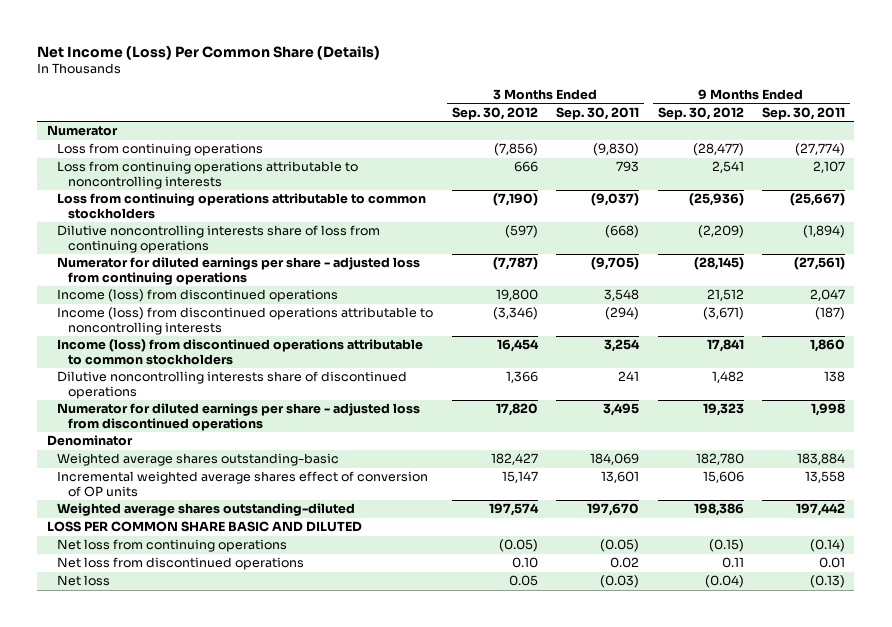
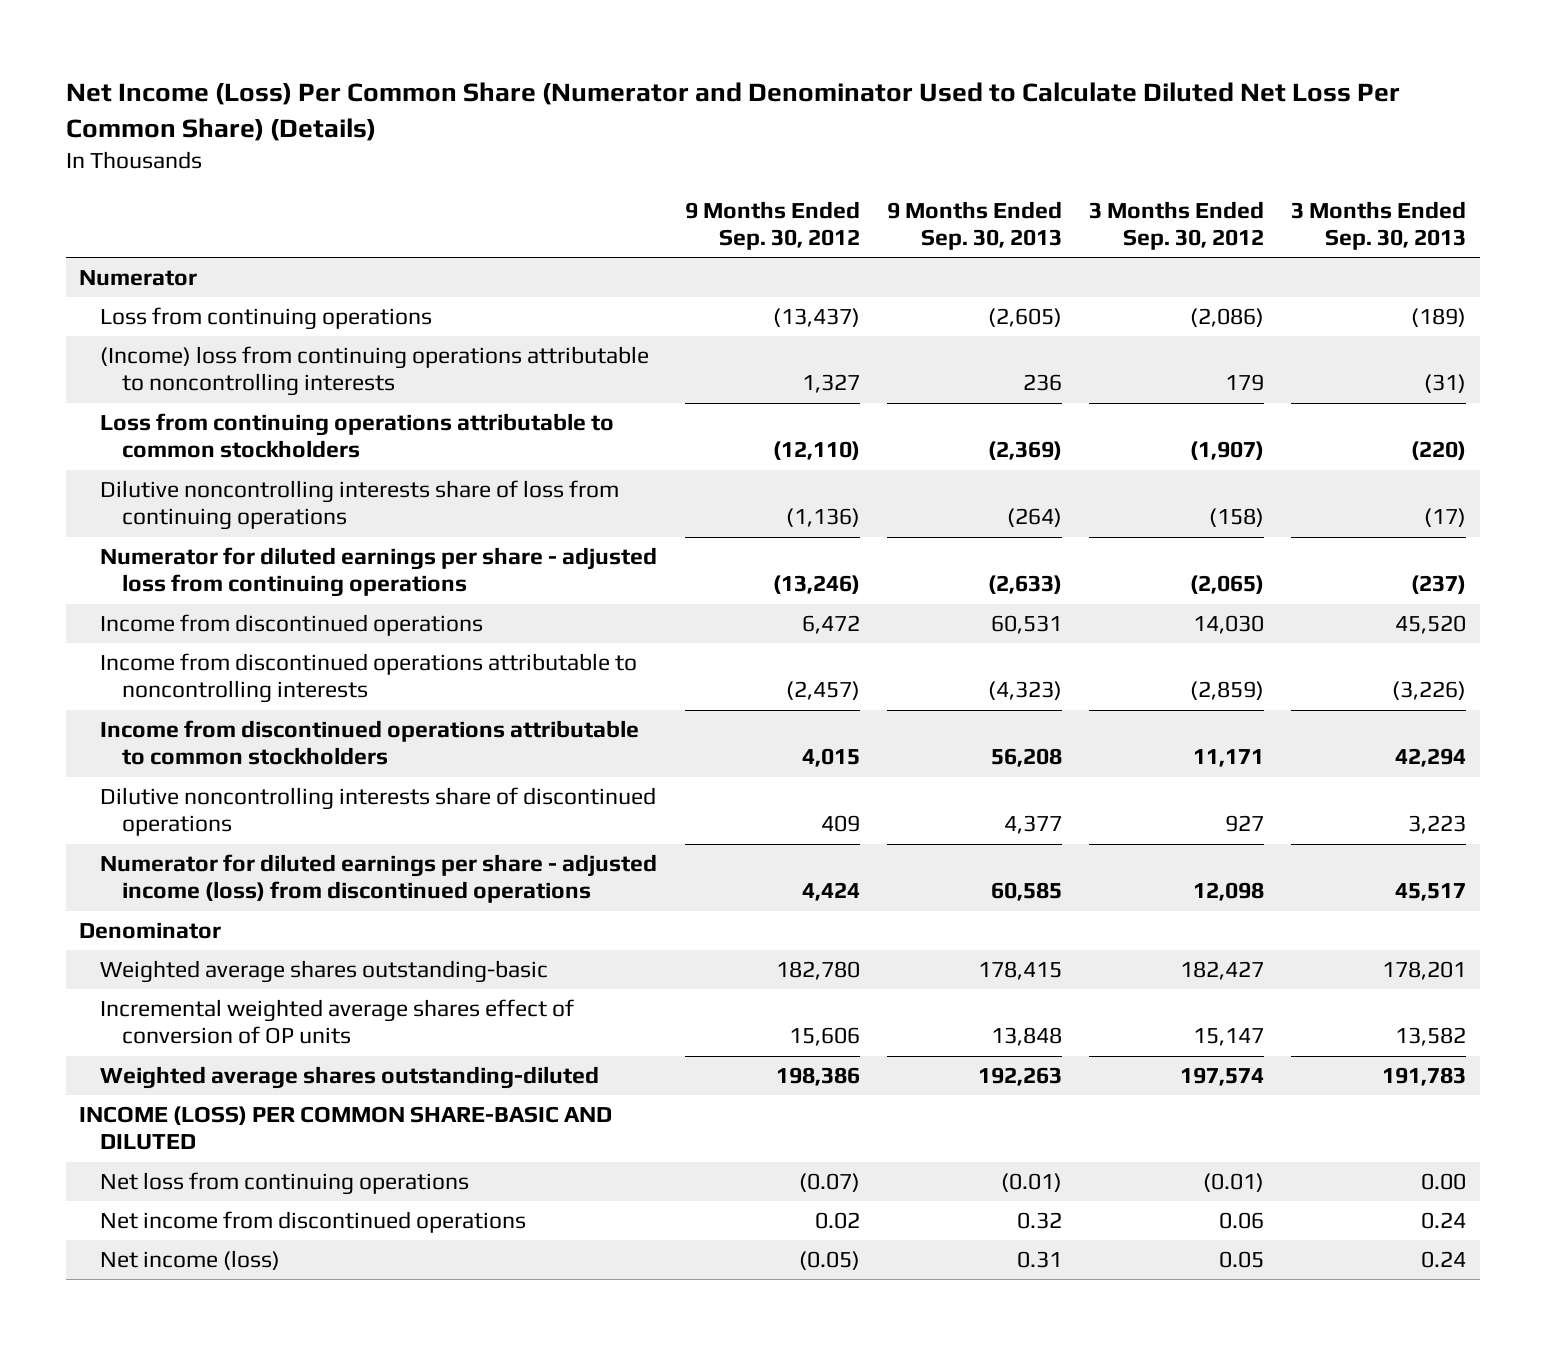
- Net Income (Loss) Per Common Share (Details)
+ Net Income (Loss) Per Common Share (Numerator and Denominator Used to Calculate Diluted Net Loss Per Common Share) (Details)
- | 3 Months Ended Sep. 30, 2012 | 3 Months Ended Sep. 30, 2011 | 9 Months Ended Sep. 30, 2012 | 9 Months Ended Sep. 30, 2011
+ | 9 Months Ended Sep. 30, 2012 | 9 Months Ended Sep. 30, 2013 | 3 Months Ended Sep. 30, 2012 | 3 Months Ended Sep. 30, 2013
- Loss from continuing operations | (7,856) | (9,830) | (28,477) | (27,774)
- Loss from continuing operations attributable to noncontrolling interests | 666 | 793 | 2,541 | 2,107
- Loss from continuing operations attributable to common stockholders | (7,190) | (9,037) | (25,936) | (25,667)
- Dilutive noncontrolling interests share of loss from continuing operations | (597) | (668) | (2,209) | (1,894)
- Numerator for diluted earnings per share - adjusted loss from continuing operations | (7,787) | (9,705) | (28,145) | (27,561)
- Income (loss) from discontinued operations | 19,800 | 3,548 | 21,512 | 2,047
- Income (loss) from discontinued operations attributable to noncontrolling interests | (3,346) | (294) | (3,671) | (187)
- Income (loss) from discontinued operations attributable to common stockholders | 16,454 | 3,254 | 17,841 | 1,860
- Dilutive noncontrolling interests share of discontinued operations | 1,366 | 241 | 1,482 | 138
- Numerator for diluted earnings per share - adjusted loss from discontinued operations | 17,820 | 3,495 | 19,323 | 1,998
+ Loss from continuing operations | (13,437) | (2,605) | (2,086) | (189)
+ (Income) loss from continuing operations attributable to noncontrolling interests | 1,327 | 236 | 179 | (31)
+ Loss from continuing operations attributable to common stockholders | (12,110) | (2,369) | (1,907) | (220)
+ Dilutive noncontrolling interests share of loss from continuing operations | (1,136) | (264) | (158) | (17)
+ Numerator for diluted earnings per share - adjusted loss from continuing operations | (13,246) | (2,633) | (2,065) | (237)
+ Income from discontinued operations | 6,472 | 60,531 | 14,030 | 45,520
+ Income from discontinued operations attributable to noncontrolling interests | (2,457) | (4,323) | (2,859) | (3,226)
+ Income from discontinued operations attributable to common stockholders | 4,015 | 56,208 | 11,171 | 42,294
+ Dilutive noncontrolling interests share of discontinued operations | 409 | 4,377 | 927 | 3,223
+ Numerator for diluted earnings per share - adjusted income (loss) from discontinued operations | 4,424 | 60,585 | 12,098 | 45,517
- LOSS PER COMMON SHARE BASIC AND DILUTED
- Net loss from continuing operations | (0.05) | (0.05) | (0.15) | (0.14)
- Net loss from discontinued operations | 0.10 | 0.02 | 0.11 | 0.01
- Net loss | 0.05 | (0.03) | (0.04) | (0.13)
+ INCOME (LOSS) PER COMMON SHARE-BASIC AND DILUTED
+ Net loss from continuing operations | (0.07) | (0.01) | (0.01) | 0.00
+ Net income from discontinued operations | 0.02 | 0.32 | 0.06 | 0.24
+ Net income (loss) | (0.05) | 0.31 | 0.05 | 0.24

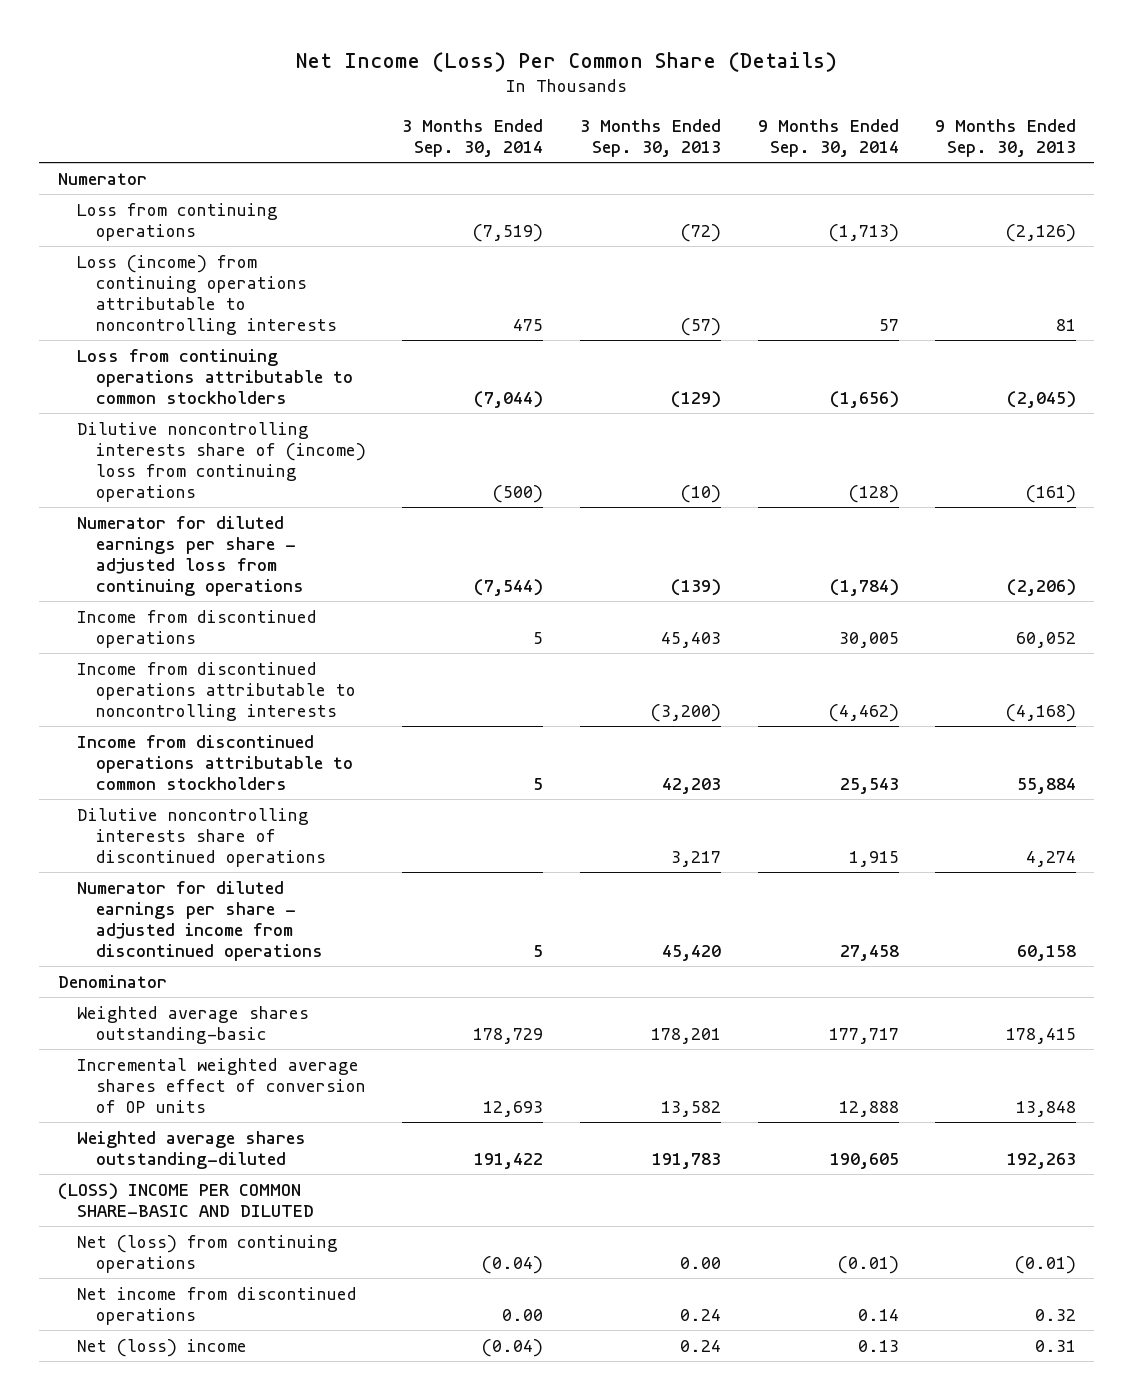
- Net Income (Loss) Per Common Share (Numerator and Denominator Used to Calculate Diluted Net Loss Per Common Share) (Details)
+ Net Income (Loss) Per Common Share (Details)
- | 9 Months Ended Sep. 30, 2012 | 9 Months Ended Sep. 30, 2013 | 3 Months Ended Sep. 30, 2012 | 3 Months Ended Sep. 30, 2013
+ | 3 Months Ended Sep. 30, 2014 | 3 Months Ended Sep. 30, 2013 | 9 Months Ended Sep. 30, 2014 | 9 Months Ended Sep. 30, 2013
- Loss from continuing operations | (13,437) | (2,605) | (2,086) | (189)
- (Income) loss from continuing operations attributable to noncontrolling interests | 1,327 | 236 | 179 | (31)
- Loss from continuing operations attributable to common stockholders | (12,110) | (2,369) | (1,907) | (220)
- Dilutive noncontrolling interests share of loss from continuing operations | (1,136) | (264) | (158) | (17)
- Numerator for diluted earnings per share - adjusted loss from continuing operations | (13,246) | (2,633) | (2,065) | (237)
- Income from discontinued operations | 6,472 | 60,531 | 14,030 | 45,520
- Income from discontinued operations attributable to noncontrolling interests | (2,457) | (4,323) | (2,859) | (3,226)
- Income from discontinued operations attributable to common stockholders | 4,015 | 56,208 | 11,171 | 42,294
- Dilutive noncontrolling interests share of discontinued operations | 409 | 4,377 | 927 | 3,223
- Numerator for diluted earnings per share - adjusted income (loss) from discontinued operations | 4,424 | 60,585 | 12,098 | 45,517
+ Loss from continuing operations | (7,519) | (72) | (1,713) | (2,126)
+ Loss (income) from continuing operations attributable to noncontrolling interests | 475 | (57) | 57 | 81
+ Loss from continuing operations attributable to common stockholders | (7,044) | (129) | (1,656) | (2,045)
+ Dilutive noncontrolling interests share of (income) loss from continuing operations | (500) | (10) | (128) | (161)
+ Numerator for diluted earnings per share - adjusted loss from continuing operations | (7,544) | (139) | (1,784) | (2,206)
+ Income from discontinued operations | 5 | 45,403 | 30,005 | 60,052
+ Income from discontinued operations attributable to noncontrolling interests | | (3,200) | (4,462) | (4,168)
+ Income from discontinued operations attributable to common stockholders | 5 | 42,203 | 25,543 | 55,884
+ Dilutive noncontrolling interests share of discontinued operations | | 3,217 | 1,915 | 4,274
+ Numerator for diluted earnings per share - adjusted income from discontinued operations | 5 | 45,420 | 27,458 | 60,158
- INCOME (LOSS) PER COMMON SHARE-BASIC AND DILUTED
- Net loss from continuing operations | (0.07) | (0.01) | (0.01) | 0.00
+ (LOSS) INCOME PER COMMON SHARE-BASIC AND DILUTED
+ Net (loss) from continuing operations | (0.04) | 0.00 | (0.01) | (0.01)
- Net income (loss) | (0.05) | 0.31 | 0.05 | 0.24
+ Net (loss) income | (0.04) | 0.24 | 0.13 | 0.31

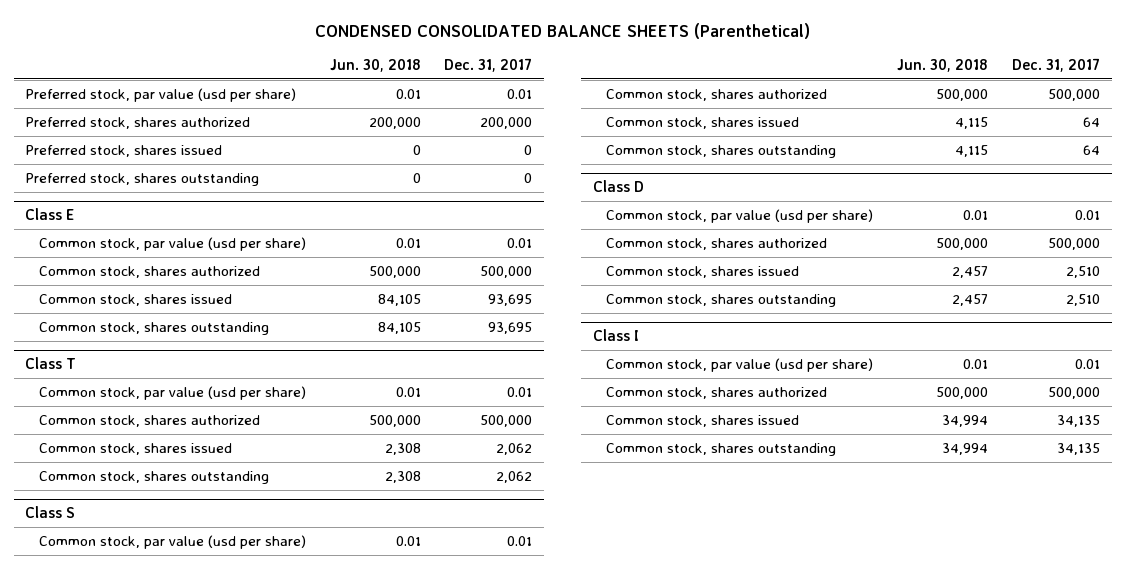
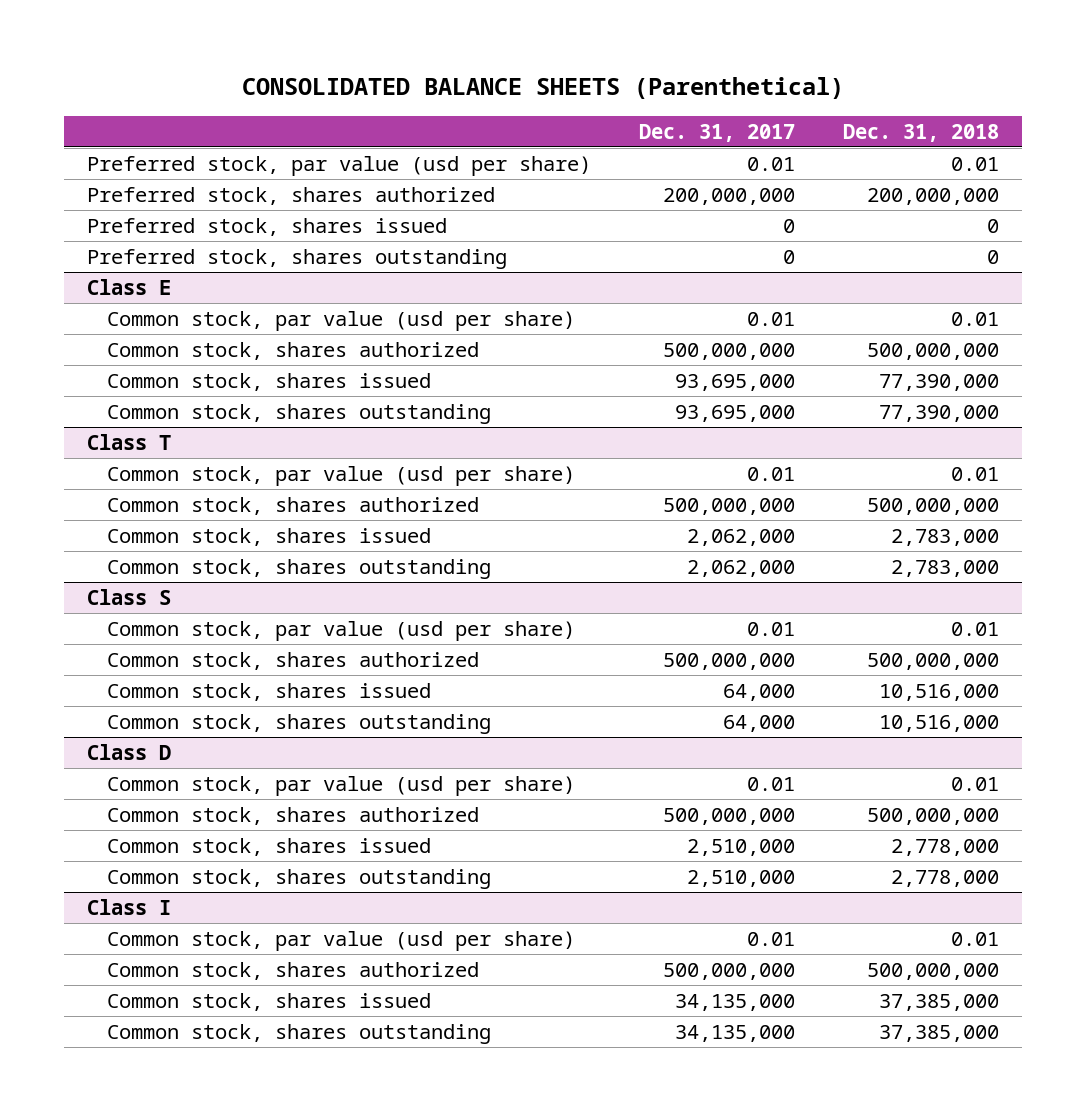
- CONDENSED CONSOLIDATED BALANCE SHEETS (Parenthetical)
+ CONSOLIDATED BALANCE SHEETS (Parenthetical)
- | Jun. 30, 2018 | Dec. 31, 2017
+ | Dec. 31, 2017 | Dec. 31, 2018
- Preferred stock, shares authorized | 200,000 | 200,000
+ Preferred stock, shares authorized | 200,000,000 | 200,000,000
@ Class E
- Common stock, shares authorized | 500,000 | 500,000
- Common stock, shares issued | 84,105 | 93,695
- Common stock, shares outstanding | 84,105 | 93,695
+ Common stock, shares authorized | 500,000,000 | 500,000,000
+ Common stock, shares issued | 93,695,000 | 77,390,000
+ Common stock, shares outstanding | 93,695,000 | 77,390,000
@ Class T
- Common stock, shares authorized | 500,000 | 500,000
- Common stock, shares issued | 2,308 | 2,062
- Common stock, shares outstanding | 2,308 | 2,062
+ Common stock, shares authorized | 500,000,000 | 500,000,000
+ Common stock, shares issued | 2,062,000 | 2,783,000
+ Common stock, shares outstanding | 2,062,000 | 2,783,000
@ Class S
- Common stock, shares authorized | 500,000 | 500,000
- Common stock, shares issued | 4,115 | 64
- Common stock, shares outstanding | 4,115 | 64
+ Common stock, shares authorized | 500,000,000 | 500,000,000
+ Common stock, shares issued | 64,000 | 10,516,000
+ Common stock, shares outstanding | 64,000 | 10,516,000
@ Class D
- Common stock, shares authorized | 500,000 | 500,000
- Common stock, shares issued | 2,457 | 2,510
- Common stock, shares outstanding | 2,457 | 2,510
+ Common stock, shares authorized | 500,000,000 | 500,000,000
+ Common stock, shares issued | 2,510,000 | 2,778,000
+ Common stock, shares outstanding | 2,510,000 | 2,778,000
@ Class I
- Common stock, shares authorized | 500,000 | 500,000
- Common stock, shares issued | 34,994 | 34,135
- Common stock, shares outstanding | 34,994 | 34,135
+ Common stock, shares authorized | 500,000,000 | 500,000,000
+ Common stock, shares issued | 34,135,000 | 37,385,000
+ Common stock, shares outstanding | 34,135,000 | 37,385,000

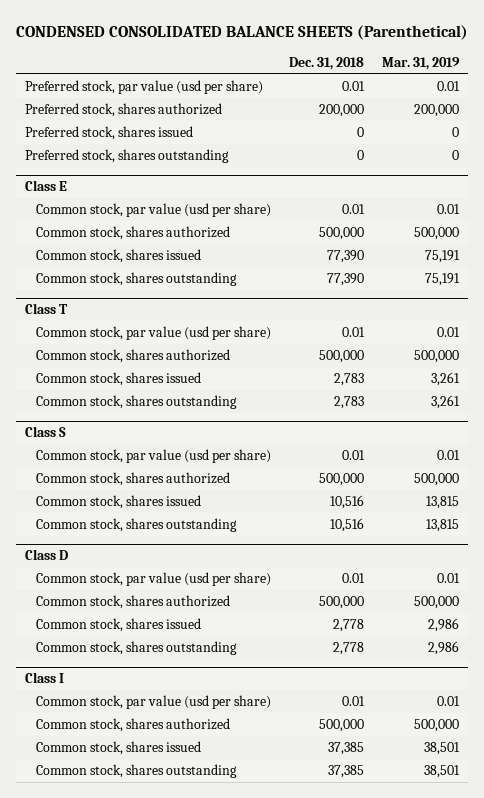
- CONSOLIDATED BALANCE SHEETS (Parenthetical)
+ CONDENSED CONSOLIDATED BALANCE SHEETS (Parenthetical)
- | Dec. 31, 2017 | Dec. 31, 2018
+ | Dec. 31, 2018 | Mar. 31, 2019
- Preferred stock, shares authorized | 200,000,000 | 200,000,000
+ Preferred stock, shares authorized | 200,000 | 200,000
@ Class E
- Common stock, shares authorized | 500,000,000 | 500,000,000
- Common stock, shares issued | 93,695,000 | 77,390,000
- Common stock, shares outstanding | 93,695,000 | 77,390,000
+ Common stock, shares authorized | 500,000 | 500,000
+ Common stock, shares issued | 77,390 | 75,191
+ Common stock, shares outstanding | 77,390 | 75,191
@ Class T
- Common stock, shares authorized | 500,000,000 | 500,000,000
- Common stock, shares issued | 2,062,000 | 2,783,000
- Common stock, shares outstanding | 2,062,000 | 2,783,000
+ Common stock, shares authorized | 500,000 | 500,000
+ Common stock, shares issued | 2,783 | 3,261
+ Common stock, shares outstanding | 2,783 | 3,261
@ Class S
- Common stock, shares authorized | 500,000,000 | 500,000,000
- Common stock, shares issued | 64,000 | 10,516,000
- Common stock, shares outstanding | 64,000 | 10,516,000
+ Common stock, shares authorized | 500,000 | 500,000
+ Common stock, shares issued | 10,516 | 13,815
+ Common stock, shares outstanding | 10,516 | 13,815
@ Class D
- Common stock, shares authorized | 500,000,000 | 500,000,000
- Common stock, shares issued | 2,510,000 | 2,778,000
- Common stock, shares outstanding | 2,510,000 | 2,778,000
+ Common stock, shares authorized | 500,000 | 500,000
+ Common stock, shares issued | 2,778 | 2,986
+ Common stock, shares outstanding | 2,778 | 2,986
@ Class I
- Common stock, shares authorized | 500,000,000 | 500,000,000
- Common stock, shares issued | 34,135,000 | 37,385,000
- Common stock, shares outstanding | 34,135,000 | 37,385,000
+ Common stock, shares authorized | 500,000 | 500,000
+ Common stock, shares issued | 37,385 | 38,501
+ Common stock, shares outstanding | 37,385 | 38,501

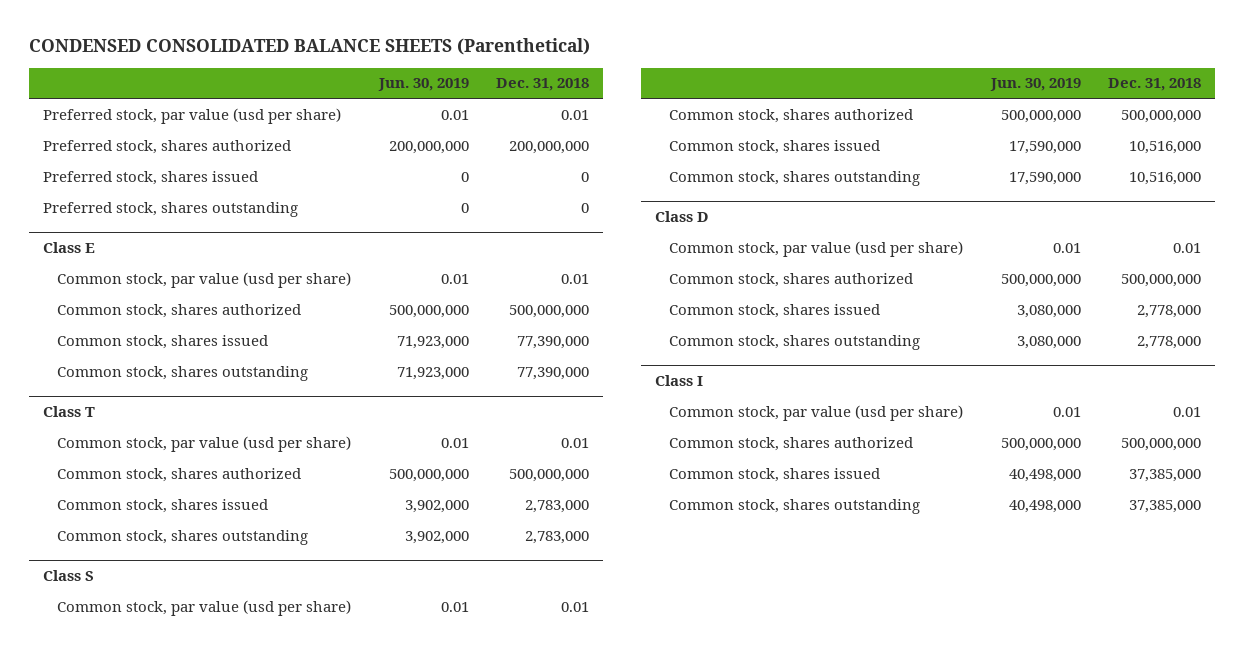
- | Dec. 31, 2018 | Mar. 31, 2019
+ | Jun. 30, 2019 | Dec. 31, 2018
- Preferred stock, shares authorized | 200,000 | 200,000
+ Preferred stock, shares authorized | 200,000,000 | 200,000,000
@ Class E
- Common stock, shares authorized | 500,000 | 500,000
- Common stock, shares issued | 77,390 | 75,191
- Common stock, shares outstanding | 77,390 | 75,191
+ Common stock, shares authorized | 500,000,000 | 500,000,000
+ Common stock, shares issued | 71,923,000 | 77,390,000
+ Common stock, shares outstanding | 71,923,000 | 77,390,000
@ Class T
- Common stock, shares authorized | 500,000 | 500,000
- Common stock, shares issued | 2,783 | 3,261
- Common stock, shares outstanding | 2,783 | 3,261
+ Common stock, shares authorized | 500,000,000 | 500,000,000
+ Common stock, shares issued | 3,902,000 | 2,783,000
+ Common stock, shares outstanding | 3,902,000 | 2,783,000
@ Class S
- Common stock, shares authorized | 500,000 | 500,000
- Common stock, shares issued | 10,516 | 13,815
- Common stock, shares outstanding | 10,516 | 13,815
+ Common stock, shares authorized | 500,000,000 | 500,000,000
+ Common stock, shares issued | 17,590,000 | 10,516,000
+ Common stock, shares outstanding | 17,590,000 | 10,516,000
@ Class D
- Common stock, shares authorized | 500,000 | 500,000
- Common stock, shares issued | 2,778 | 2,986
- Common stock, shares outstanding | 2,778 | 2,986
+ Common stock, shares authorized | 500,000,000 | 500,000,000
+ Common stock, shares issued | 3,080,000 | 2,778,000
+ Common stock, shares outstanding | 3,080,000 | 2,778,000
@ Class I
- Common stock, shares authorized | 500,000 | 500,000
- Common stock, shares issued | 37,385 | 38,501
- Common stock, shares outstanding | 37,385 | 38,501
+ Common stock, shares authorized | 500,000,000 | 500,000,000
+ Common stock, shares issued | 40,498,000 | 37,385,000
+ Common stock, shares outstanding | 40,498,000 | 37,385,000

